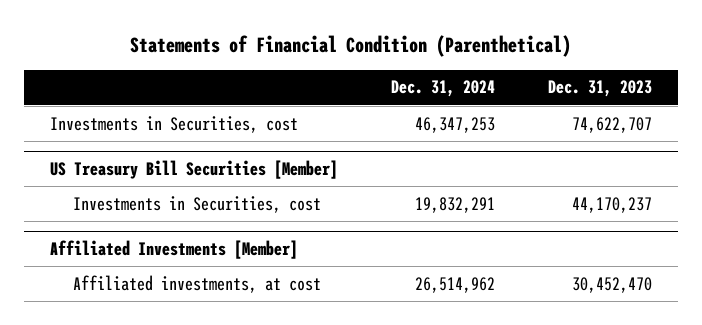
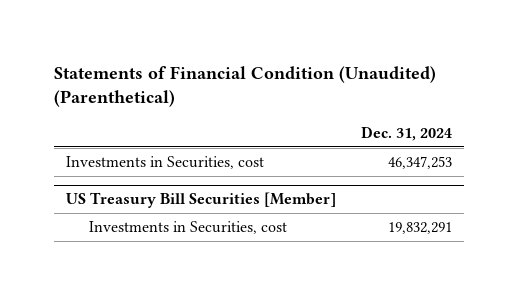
- Statements of Financial Condition (Parenthetical)
+ Statements of Financial Condition (Unaudited) (Parenthetical)
- | Dec. 31, 2024 | Dec. 31, 2023
+ | Dec. 31, 2024
- Affiliated Investments [Member]
- Affiliated investments, at cost | 26,514,962 | 30,452,470

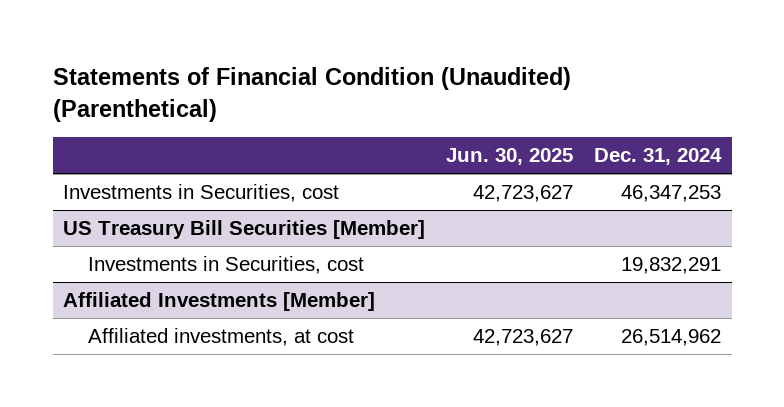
- | Dec. 31, 2024
+ | Jun. 30, 2025 | Dec. 31, 2024
+ Affiliated Investments [Member]
+ Affiliated investments, at cost | 42,723,627 | 26,514,962

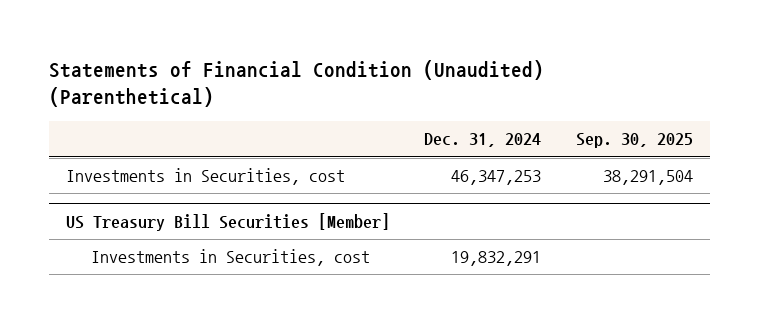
- | Jun. 30, 2025 | Dec. 31, 2024
+ | Dec. 31, 2024 | Sep. 30, 2025
- Affiliated Investments [Member]
- Affiliated investments, at cost | 42,723,627 | 26,514,962

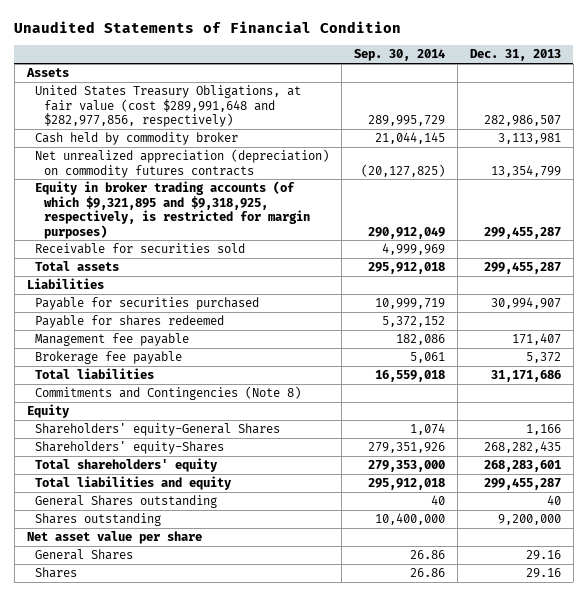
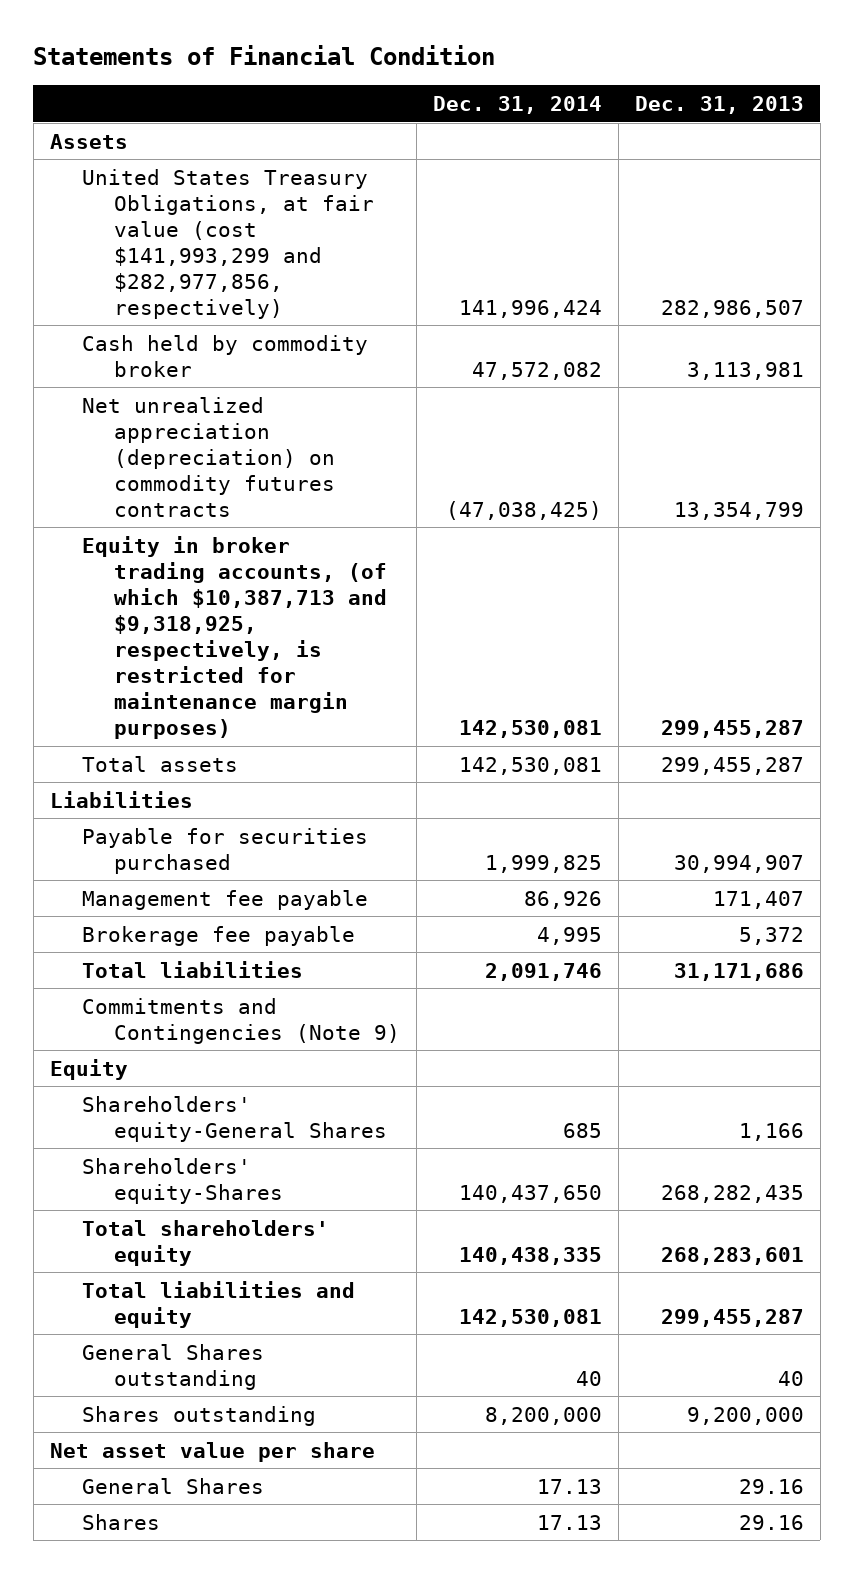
- Unaudited Statements of Financial Condition
+ Statements of Financial Condition
- | Sep. 30, 2014 | Dec. 31, 2013
+ | Dec. 31, 2014 | Dec. 31, 2013
- United States Treasury Obligations, at fair value (cost $289,991,648 and $282,977,856, respectively) | 289,995,729 | 282,986,507
+ United States Treasury Obligations, at fair value (cost $141,993,299 and $282,977,856, respectively) | 141,996,424 | 282,986,507
- Equity in broker trading accounts (of which $9,321,895 and $9,318,925, respectively, is restricted for margin purposes) | 290,912,049 | 299,455,287
- Receivable for securities sold | 4,999,969 |
+ Equity in broker trading accounts, (of which $10,387,713 and $9,318,925, respectively, is restricted for maintenance margin purposes) | 142,530,081 | 299,455,287
- Payable for shares redeemed | 5,372,152 |
- Commitments and Contingencies (Note 8)
+ Commitments and Contingencies (Note 9)

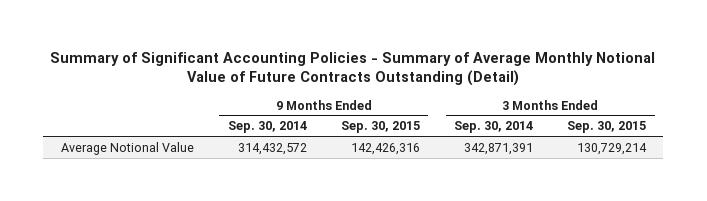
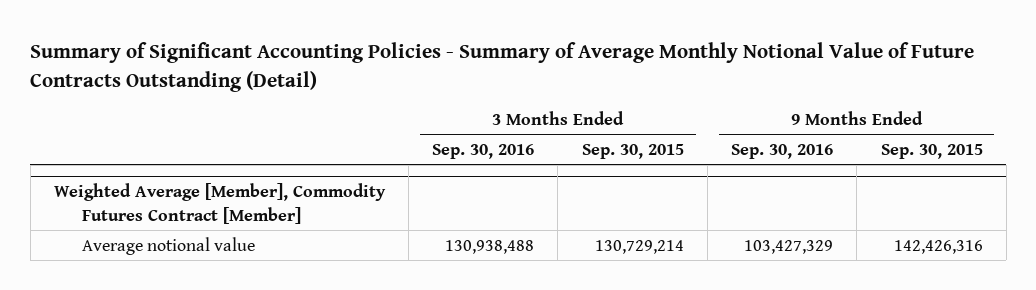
- | 9 Months Ended Sep. 30, 2014 | 9 Months Ended Sep. 30, 2015 | 3 Months Ended Sep. 30, 2014 | 3 Months Ended Sep. 30, 2015
+ | 3 Months Ended Sep. 30, 2016 | 3 Months Ended Sep. 30, 2015 | 9 Months Ended Sep. 30, 2016 | 9 Months Ended Sep. 30, 2015
- Average Notional Value | 314,432,572 | 142,426,316 | 342,871,391 | 130,729,214
+ Weighted Average [Member], Commodity Futures Contract [Member]
+ Average notional value | 130,938,488 | 130,729,214 | 103,427,329 | 142,426,316

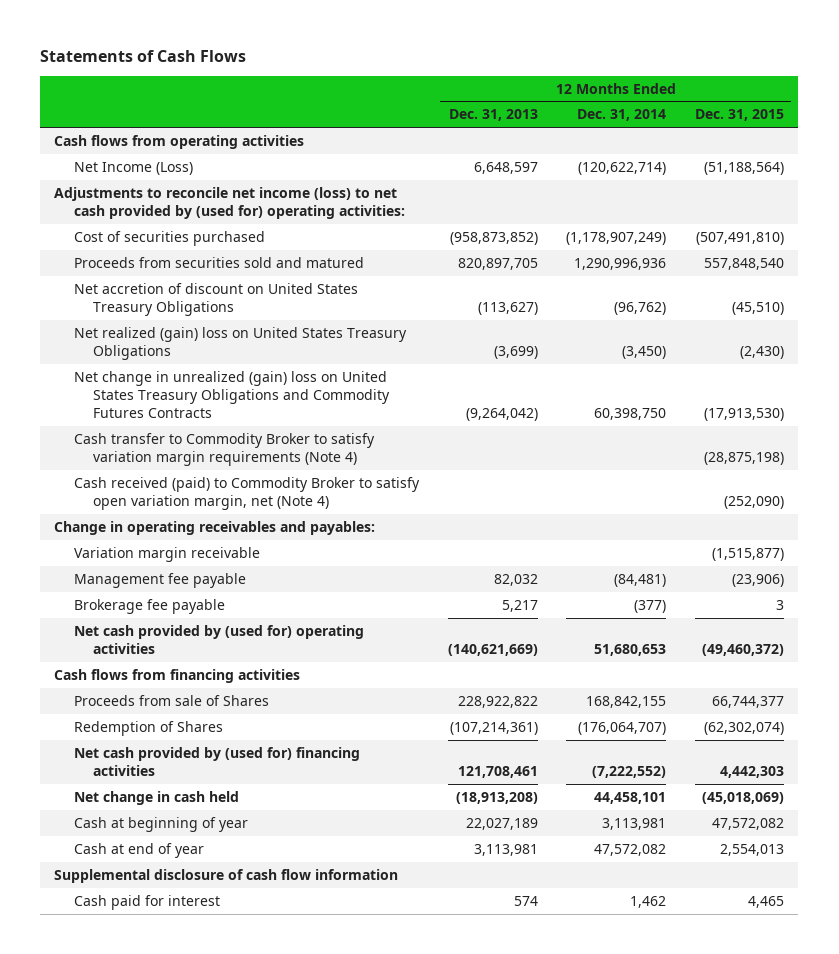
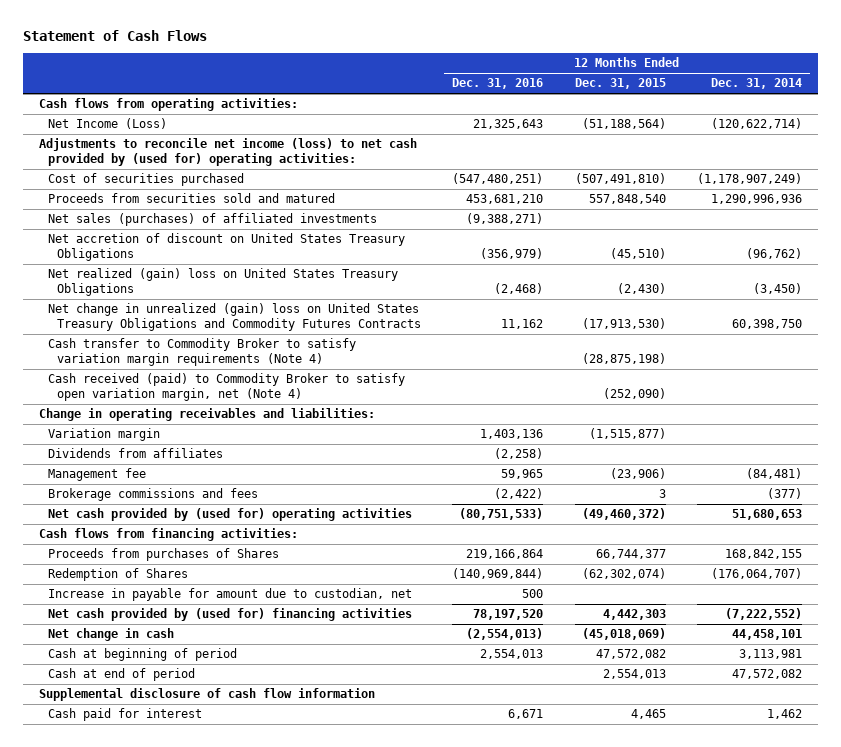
- Statements of Cash Flows
+ Statement of Cash Flows
- | 12 Months Ended Dec. 31, 2013 | 12 Months Ended Dec. 31, 2014 | 12 Months Ended Dec. 31, 2015
+ | 12 Months Ended Dec. 31, 2016 | 12 Months Ended Dec. 31, 2015 | 12 Months Ended Dec. 31, 2014
- Cash flows from operating activities
+ Cash flows from operating activities:
+ Net sales (purchases) of affiliated investments | (9,388,271) | |
- Change in operating receivables and payables:
- Variation margin receivable | | | (1,515,877)
- Management fee payable | 82,032 | (84,481) | (23,906)
- Brokerage fee payable | 5,217 | (377) | 3
+ Change in operating receivables and liabilities:
+ Variation margin | 1,403,136 | (1,515,877) |
+ Dividends from affiliates | (2,258) | |
+ Management fee | 59,965 | (23,906) | (84,481)
+ Brokerage commissions and fees | (2,422) | 3 | (377)
- Cash flows from financing activities
- Proceeds from sale of Shares | 228,922,822 | 168,842,155 | 66,744,377
+ Cash flows from financing activities:
+ Proceeds from purchases of Shares | 219,166,864 | 66,744,377 | 168,842,155
+ Increase in payable for amount due to custodian, net | 500 | |
- Net change in cash held | (18,913,208) | 44,458,101 | (45,018,069)
- Cash at beginning of year | 22,027,189 | 3,113,981 | 47,572,082
- Cash at end of year | 3,113,981 | 47,572,082 | 2,554,013
+ Net change in cash | (2,554,013) | (45,018,069) | 44,458,101
+ Cash at beginning of period | 2,554,013 | 47,572,082 | 3,113,981
+ Cash at end of period | | 2,554,013 | 47,572,082

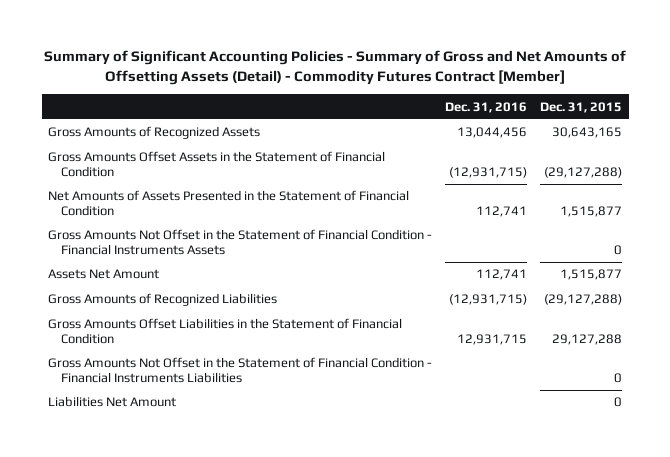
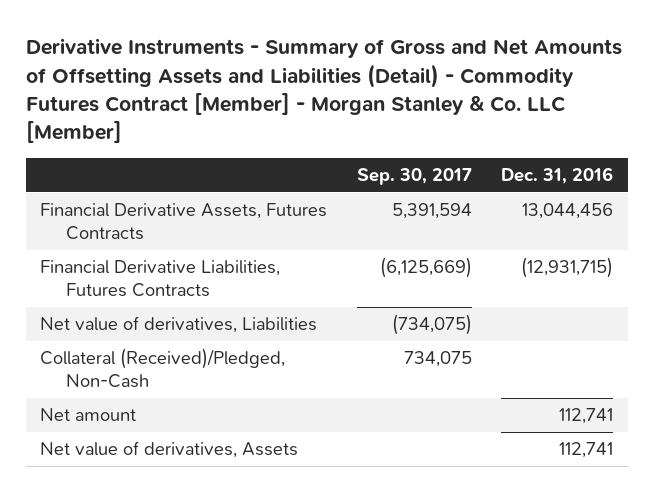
- Summary of Significant Accounting Policies - Summary of Gross and Net Amounts of Offsetting Assets (Detail) - Commodity Futures Contract [Member]
+ Derivative Instruments - Summary of Gross and Net Amounts of Offsetting Assets and Liabilities (Detail) - Commodity Futures Contract [Member] - Morgan Stanley & Co. LLC [Member]
- | Dec. 31, 2016 | Dec. 31, 2015
+ | Sep. 30, 2017 | Dec. 31, 2016
- Gross Amounts of Recognized Assets | 13,044,456 | 30,643,165
- Gross Amounts Offset Assets in the Statement of Financial Condition | (12,931,715) | (29,127,288)
- Net Amounts of Assets Presented in the Statement of Financial Condition | 112,741 | 1,515,877
- Gross Amounts Not Offset in the Statement of Financial Condition - Financial Instruments Assets | | 0
- Assets Net Amount | 112,741 | 1,515,877
- Gross Amounts of Recognized Liabilities | (12,931,715) | (29,127,288)
- Gross Amounts Offset Liabilities in the Statement of Financial Condition | 12,931,715 | 29,127,288
- Gross Amounts Not Offset in the Statement of Financial Condition - Financial Instruments Liabilities | | 0
- Liabilities Net Amount | | 0
+ Financial Derivative Assets, Futures Contracts | 5,391,594 | 13,044,456
+ Financial Derivative Liabilities, Futures Contracts | (6,125,669) | (12,931,715)
+ Net value of derivatives, Liabilities | (734,075) |
+ Collateral (Received)/Pledged, Non-Cash | 734,075 |
+ Net amount | | 112,741
+ Net value of derivatives, Assets | | 112,741

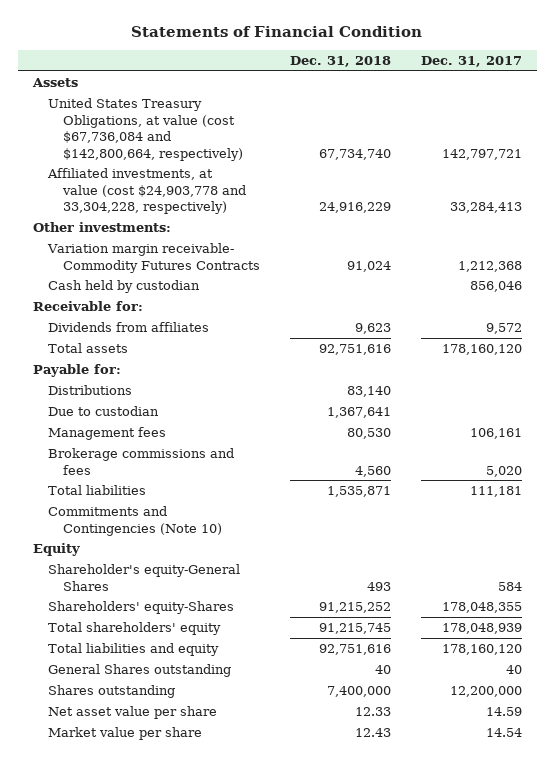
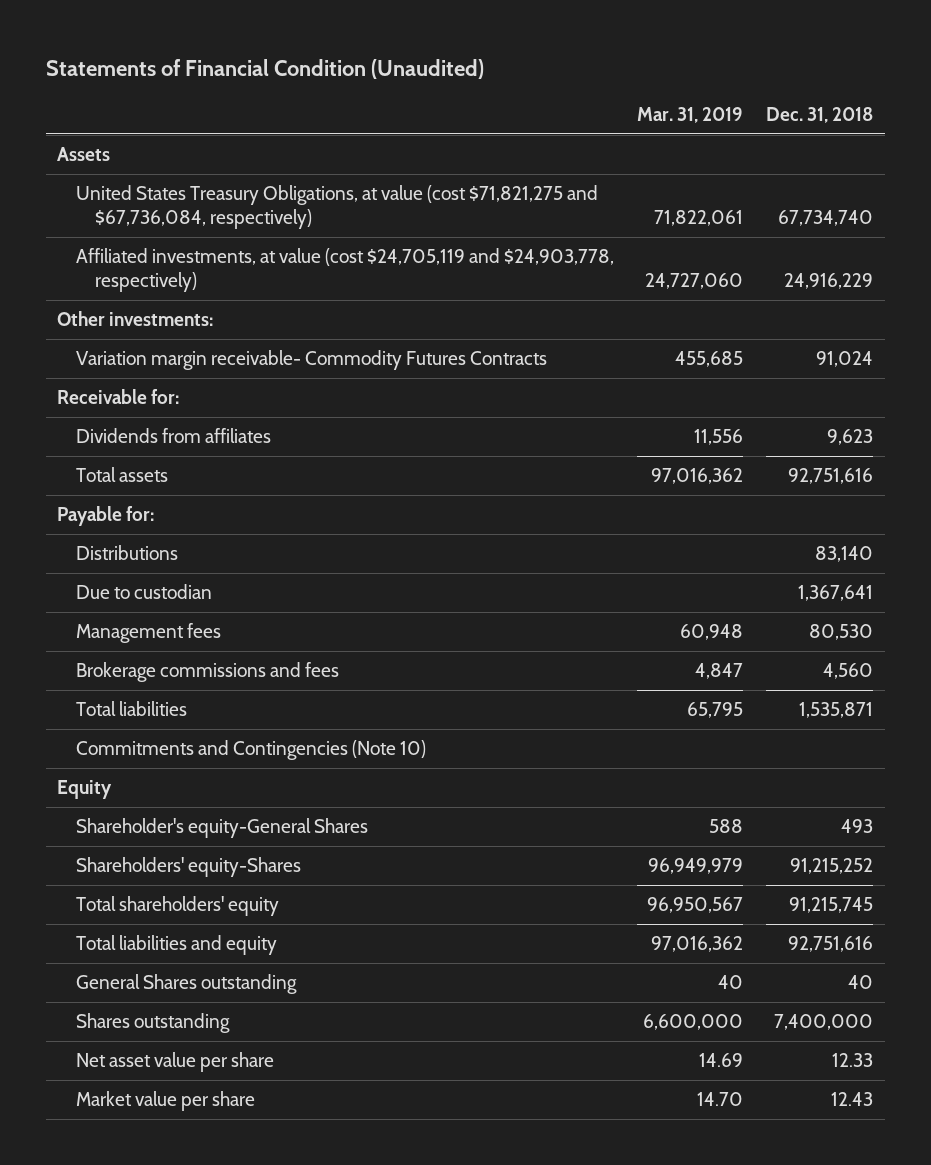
- Statements of Financial Condition
+ Statements of Financial Condition (Unaudited)
- | Dec. 31, 2018 | Dec. 31, 2017
+ | Mar. 31, 2019 | Dec. 31, 2018
- United States Treasury Obligations, at value (cost $67,736,084 and $142,800,664, respectively) | 67,734,740 | 142,797,721
- Affiliated investments, at value (cost $24,903,778 and 33,304,228, respectively) | 24,916,229 | 33,284,413
+ United States Treasury Obligations, at value (cost $71,821,275 and $67,736,084, respectively) | 71,822,061 | 67,734,740
+ Affiliated investments, at value (cost $24,705,119 and $24,903,778, respectively) | 24,727,060 | 24,916,229
- Cash held by custodian | | 856,046

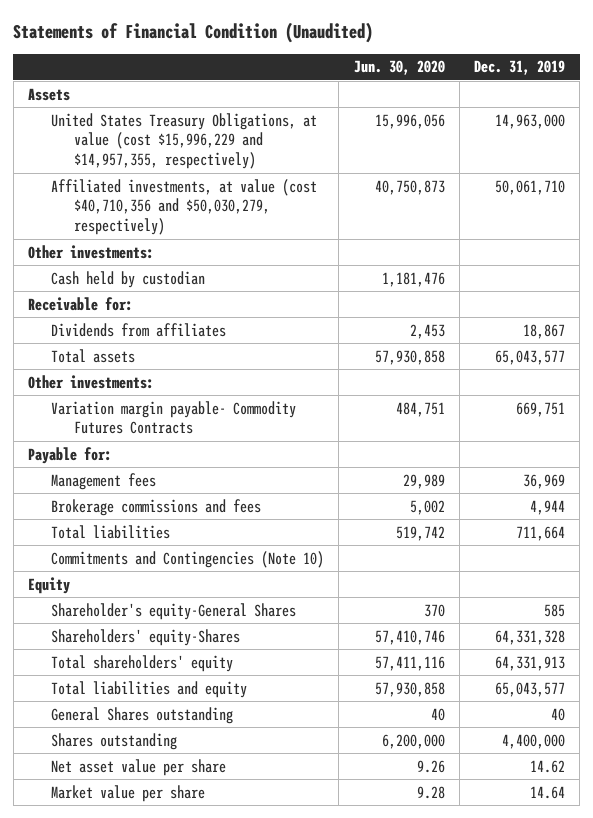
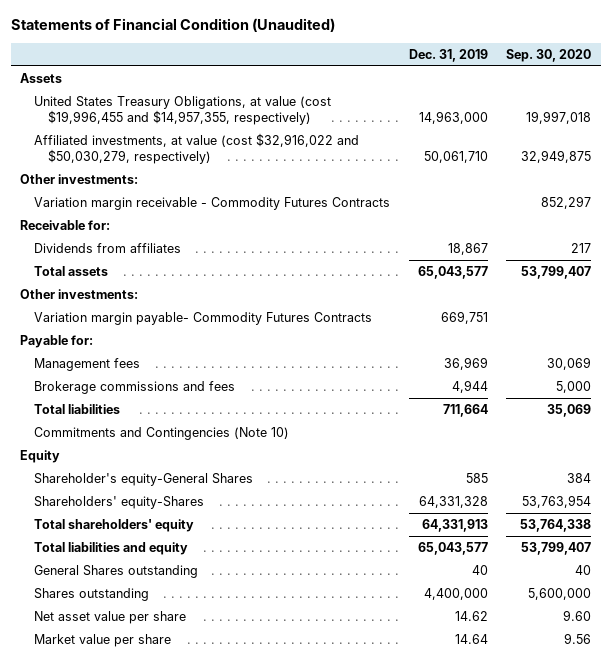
- | Jun. 30, 2020 | Dec. 31, 2019
+ | Dec. 31, 2019 | Sep. 30, 2020
- United States Treasury Obligations, at value (cost $15,996,229 and $14,957,355, respectively) | 15,996,056 | 14,963,000
- Affiliated investments, at value (cost $40,710,356 and $50,030,279, respectively) | 40,750,873 | 50,061,710
+ United States Treasury Obligations, at value (cost $19,996,455 and $14,957,355, respectively) | 14,963,000 | 19,997,018
+ Affiliated investments, at value (cost $32,916,022 and $50,030,279, respectively) | 50,061,710 | 32,949,875
- Cash held by custodian | 1,181,476 |
+ Variation margin receivable - Commodity Futures Contracts | | 852,297

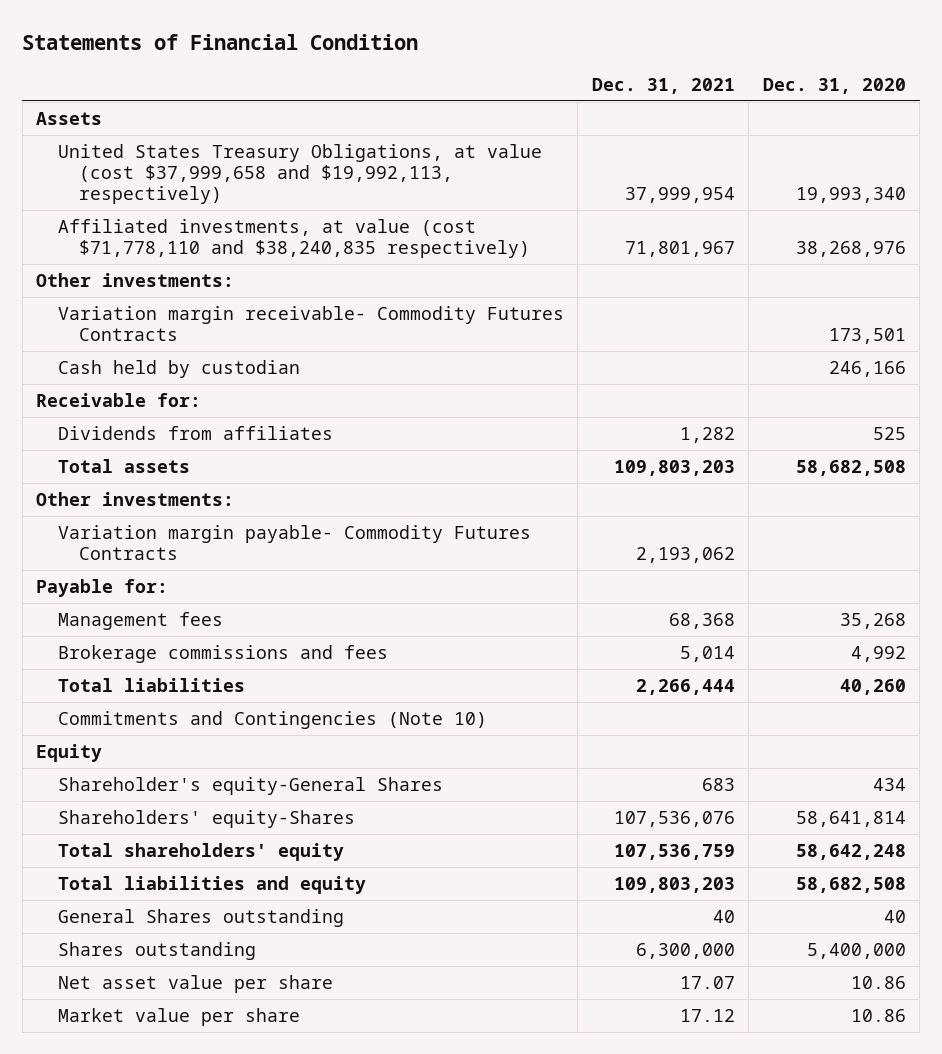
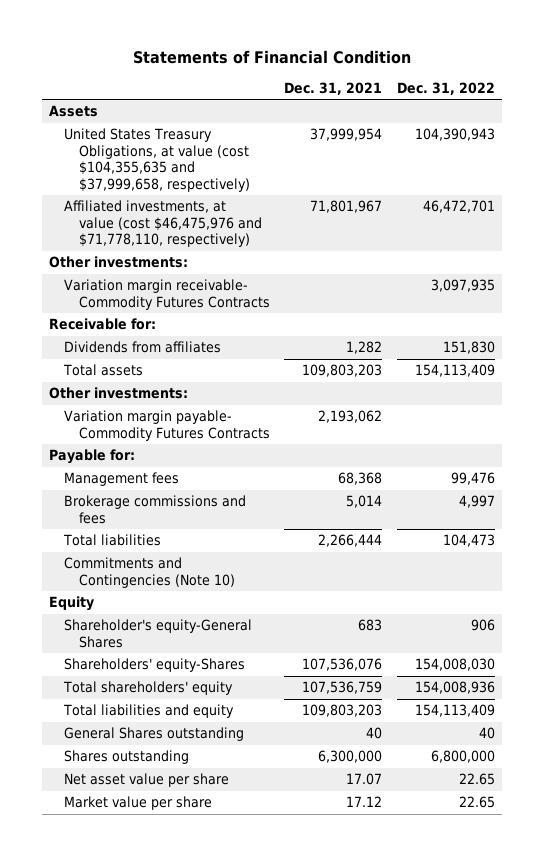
- | Dec. 31, 2021 | Dec. 31, 2020
+ | Dec. 31, 2021 | Dec. 31, 2022
- United States Treasury Obligations, at value (cost $37,999,658 and $19,992,113, respectively) | 37,999,954 | 19,993,340
- Affiliated investments, at value (cost $71,778,110 and $38,240,835 respectively) | 71,801,967 | 38,268,976
+ United States Treasury Obligations, at value (cost $104,355,635 and $37,999,658, respectively) | 37,999,954 | 104,390,943
+ Affiliated investments, at value (cost $46,475,976 and $71,778,110, respectively) | 71,801,967 | 46,472,701
- Cash held by custodian | | 246,166

